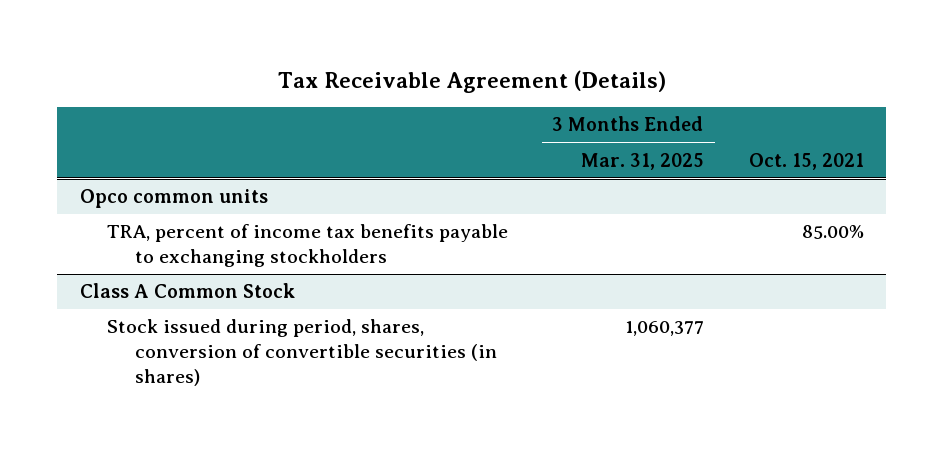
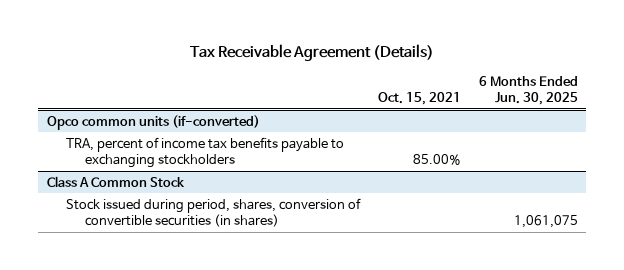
- | 3 Months Ended Mar. 31, 2025 | Oct. 15, 2021
+ | Oct. 15, 2021 | 6 Months Ended Jun. 30, 2025
- Opco common units
+ Opco common units (if-converted)

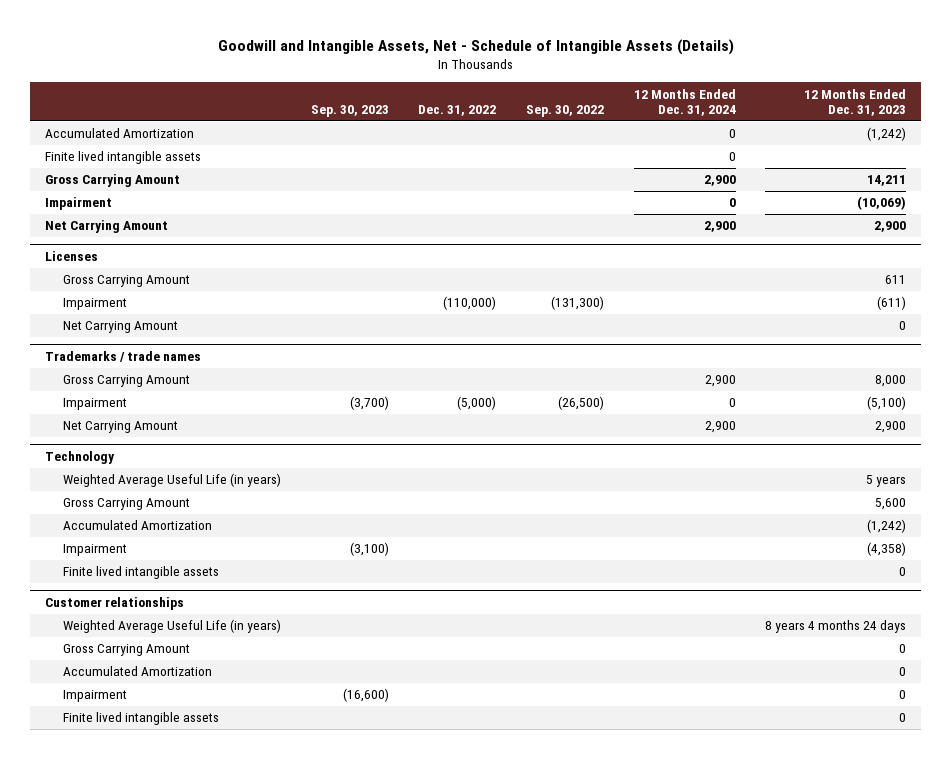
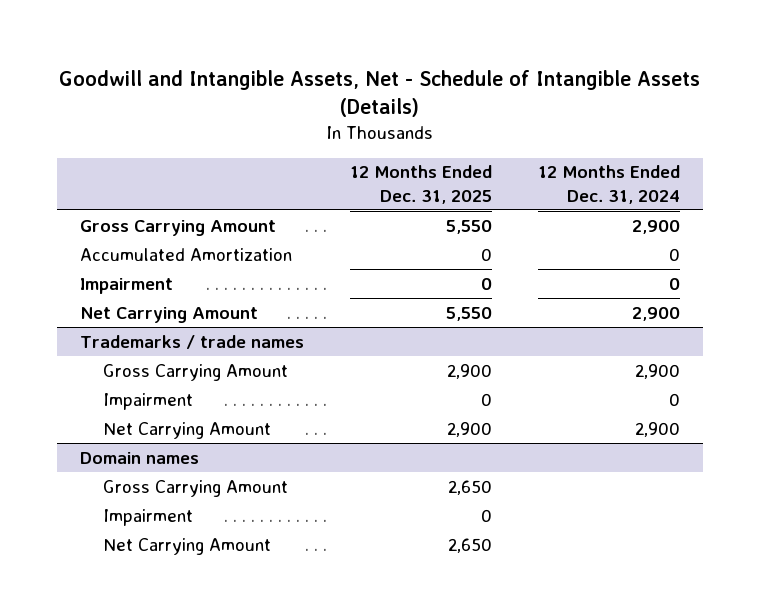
- | Sep. 30, 2023 | Dec. 31, 2022 | Sep. 30, 2022 | 12 Months Ended Dec. 31, 2024 | 12 Months Ended Dec. 31, 2023
+ | 12 Months Ended Dec. 31, 2025 | 12 Months Ended Dec. 31, 2024
- Finite lived intangible assets | | | | 0 |
moved down: Accumulated Amortization | 0 | 0
- Licenses
- Gross Carrying Amount | | | | | 611
- Impairment | | (110,000) | (131,300) | | (611)
- Net Carrying Amount | | | | | 0
- Technology
- Weighted Average Useful Life (in years) | | | | | 5 years
- Gross Carrying Amount | | | | | 5,600
- Accumulated Amortization | | | | | (1,242)
- Impairment | (3,100) | | | | (4,358)
- Finite lived intangible assets | | | | | 0
- Customer relationships
- Weighted Average Useful Life (in years) | | | | | 8 years 4 months 24 days
- Gross Carrying Amount | | | | | 0
- Accumulated Amortization | | | | | 0
- Impairment | (16,600) | | | | 0
- Finite lived intangible assets | | | | | 0
+ Domain names
+ Gross Carrying Amount | 2,650 |
+ Impairment | 0 |
+ Net Carrying Amount | 2,650 |

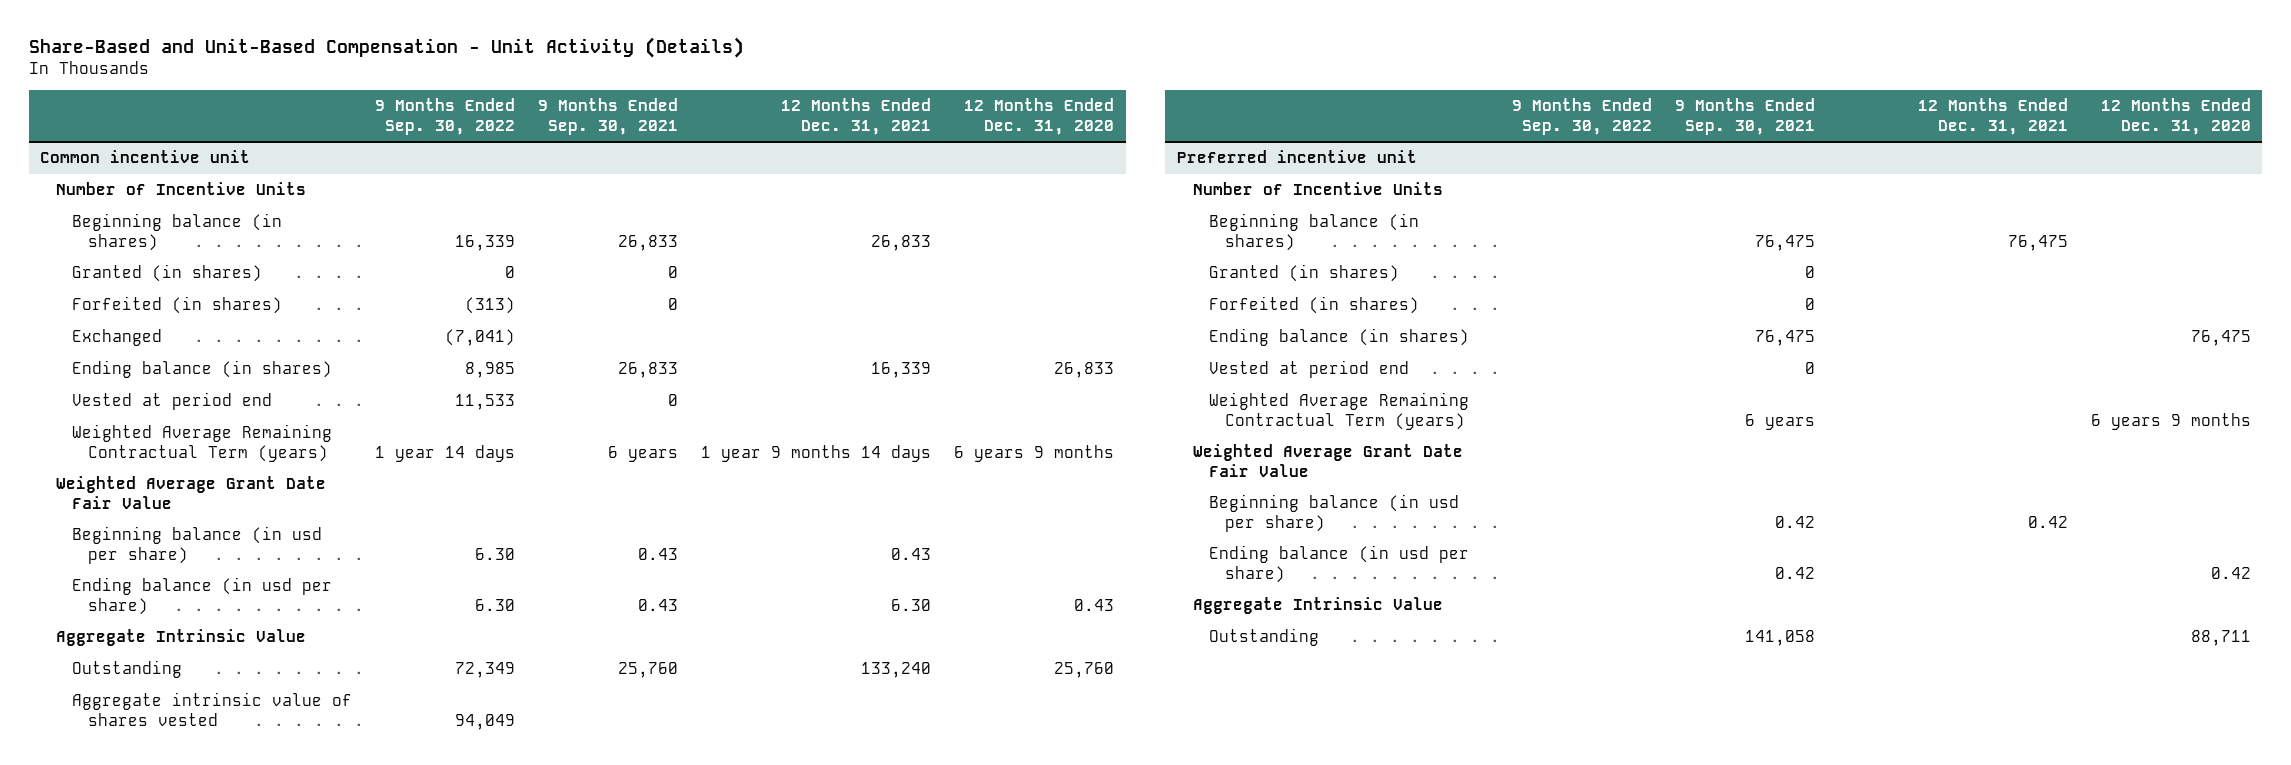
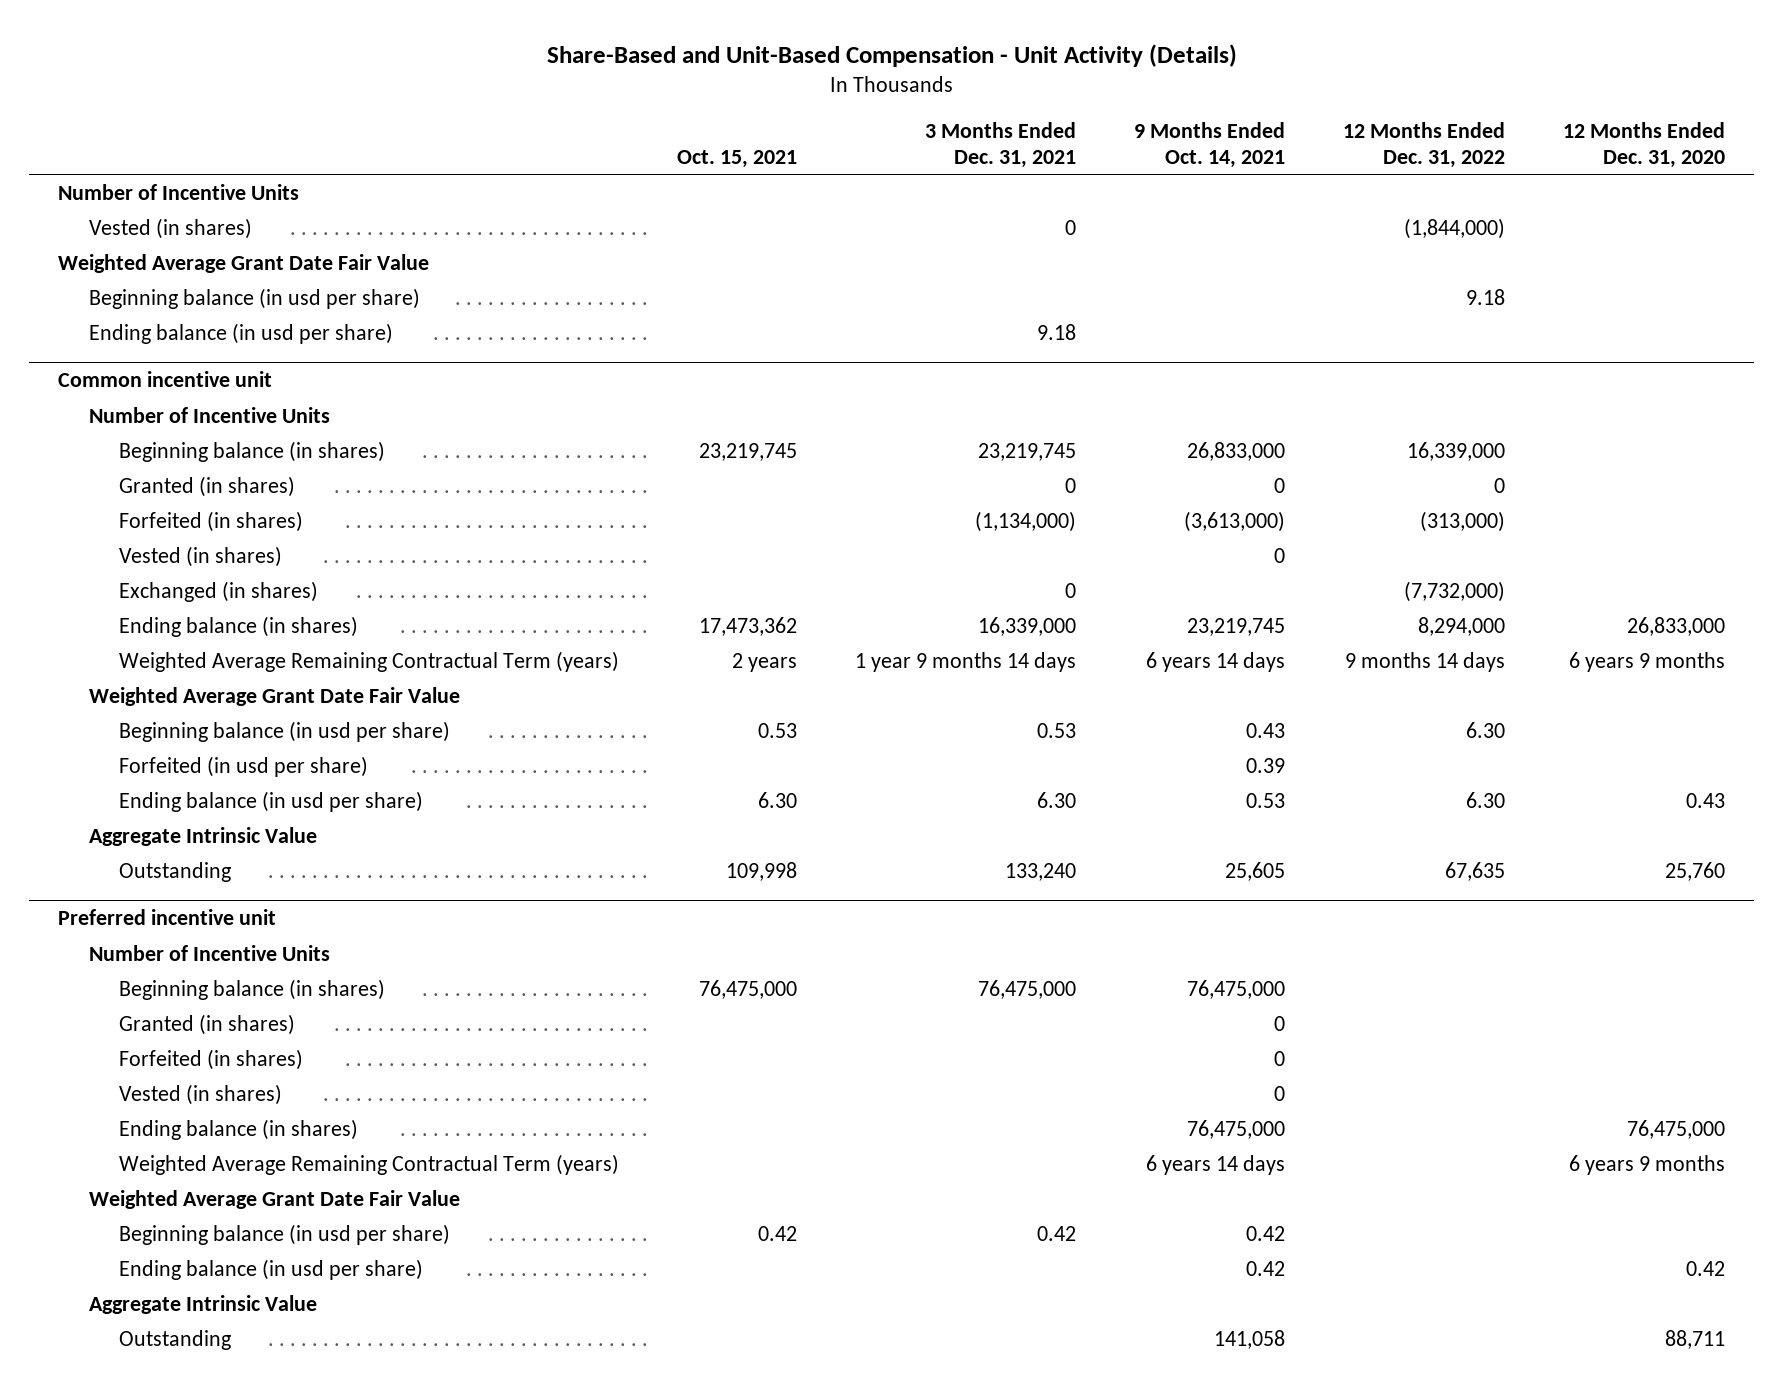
- | 9 Months Ended Sep. 30, 2022 | 9 Months Ended Sep. 30, 2021 | 12 Months Ended Dec. 31, 2021 | 12 Months Ended Dec. 31, 2020
+ | Oct. 15, 2021 | 3 Months Ended Dec. 31, 2021 | 9 Months Ended Oct. 14, 2021 | 12 Months Ended Dec. 31, 2022 | 12 Months Ended Dec. 31, 2020
+ Number of Incentive Units
+ Vested (in shares) | | 0 | | (1,844,000) |
+ Weighted Average Grant Date Fair Value
+ Beginning balance (in usd per share) | | | | 9.18 |
+ Ending balance (in usd per share) | | 9.18 | | |
@ Common incentive unit
- Exchanged | (7,041) | | |
- Ending balance (in shares) | 8,985 | 26,833 | 16,339 | 26,833
- Vested at period end | 11,533 | 0 | |
+ Vested (in shares) | | | 0 | |
+ Exchanged (in shares) | | 0 | | (7,732,000) |
+ Ending balance (in shares) | 17,473,362 | 16,339,000 | 23,219,745 | 8,294,000 | 26,833,000
+ Forfeited (in usd per share) | | | 0.39 | |
- Aggregate intrinsic value of shares vested | 94,049 | | |
@ Preferred incentive unit
- Ending balance (in shares) | | 76,475 | | 76,475
- Vested at period end | | 0 | |
+ Vested (in shares) | | | 0 | |
+ Ending balance (in shares) | | | 76,475,000 | | 76,475,000

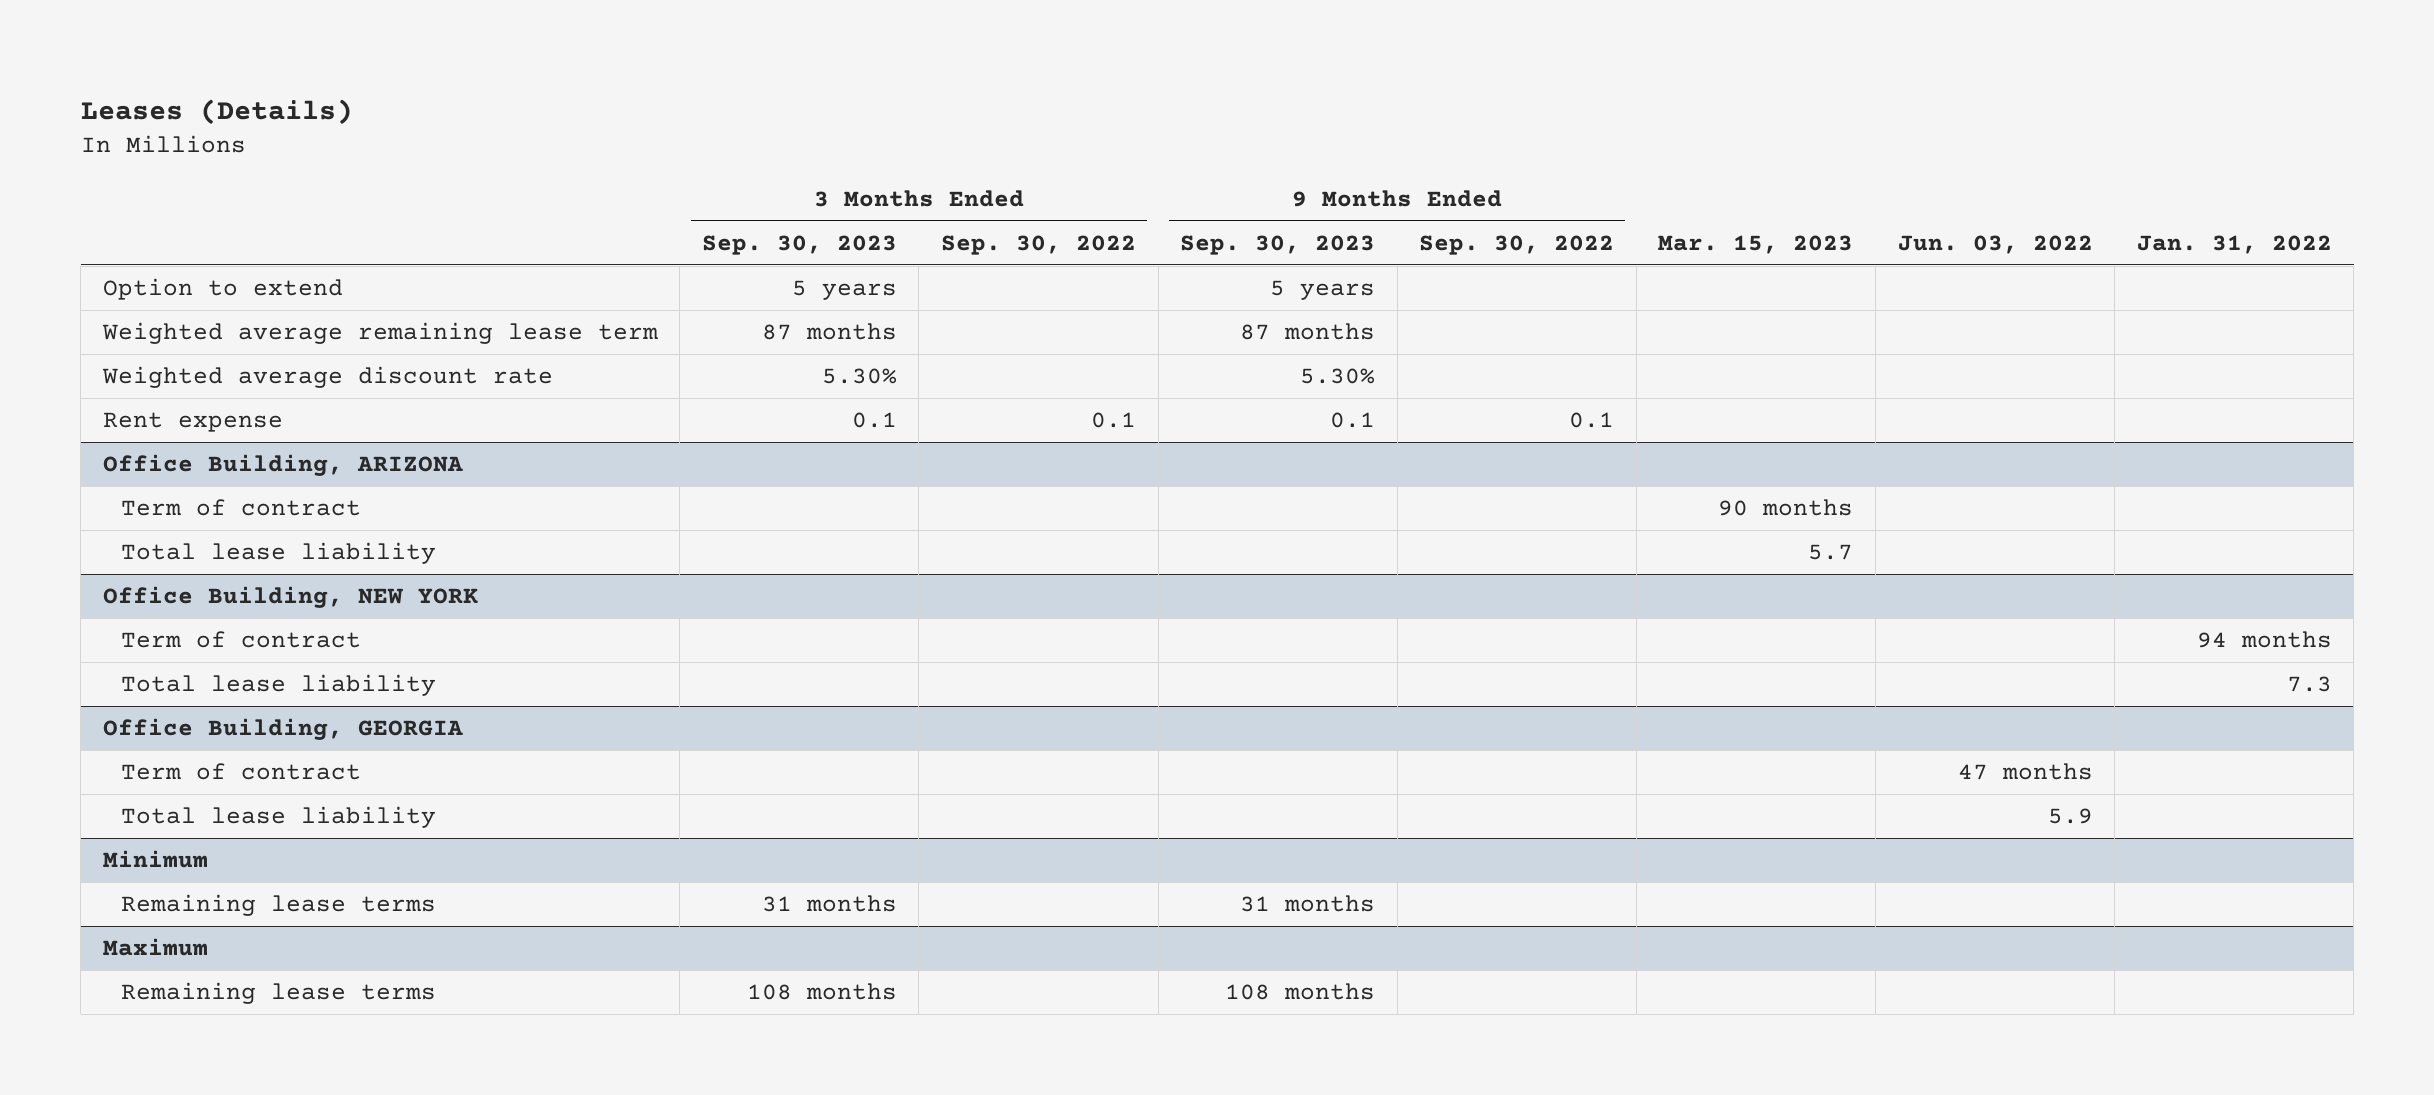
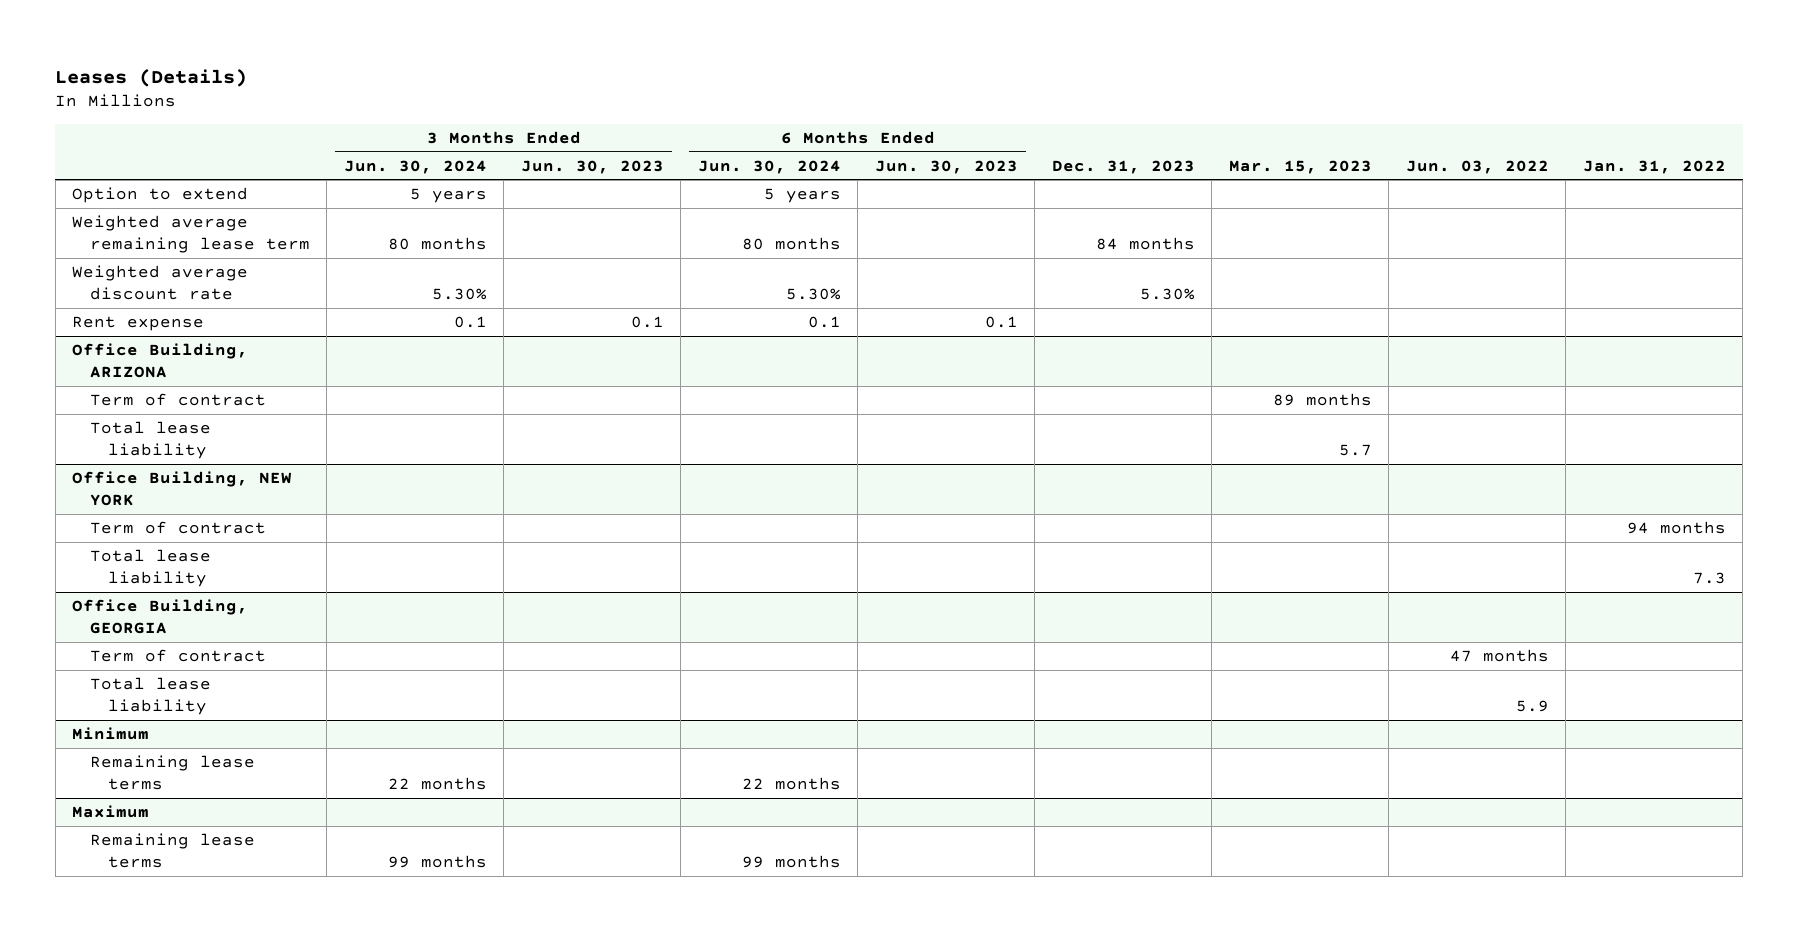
- | 3 Months Ended Sep. 30, 2023 | 3 Months Ended Sep. 30, 2022 | 9 Months Ended Sep. 30, 2023 | 9 Months Ended Sep. 30, 2022 | Mar. 15, 2023 | Jun. 03, 2022 | Jan. 31, 2022
+ | 3 Months Ended Jun. 30, 2024 | 3 Months Ended Jun. 30, 2023 | 6 Months Ended Jun. 30, 2024 | 6 Months Ended Jun. 30, 2023 | Dec. 31, 2023 | Mar. 15, 2023 | Jun. 03, 2022 | Jan. 31, 2022
@ Office Building, ARIZONA
- Term of contract | | | | | 90 months | |
+ Term of contract | | | | | | 89 months | |

